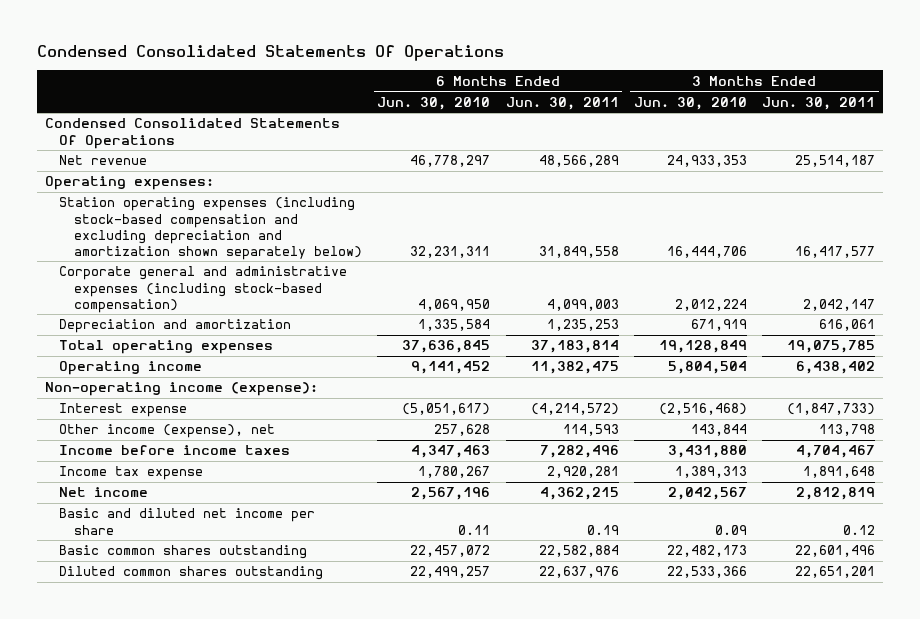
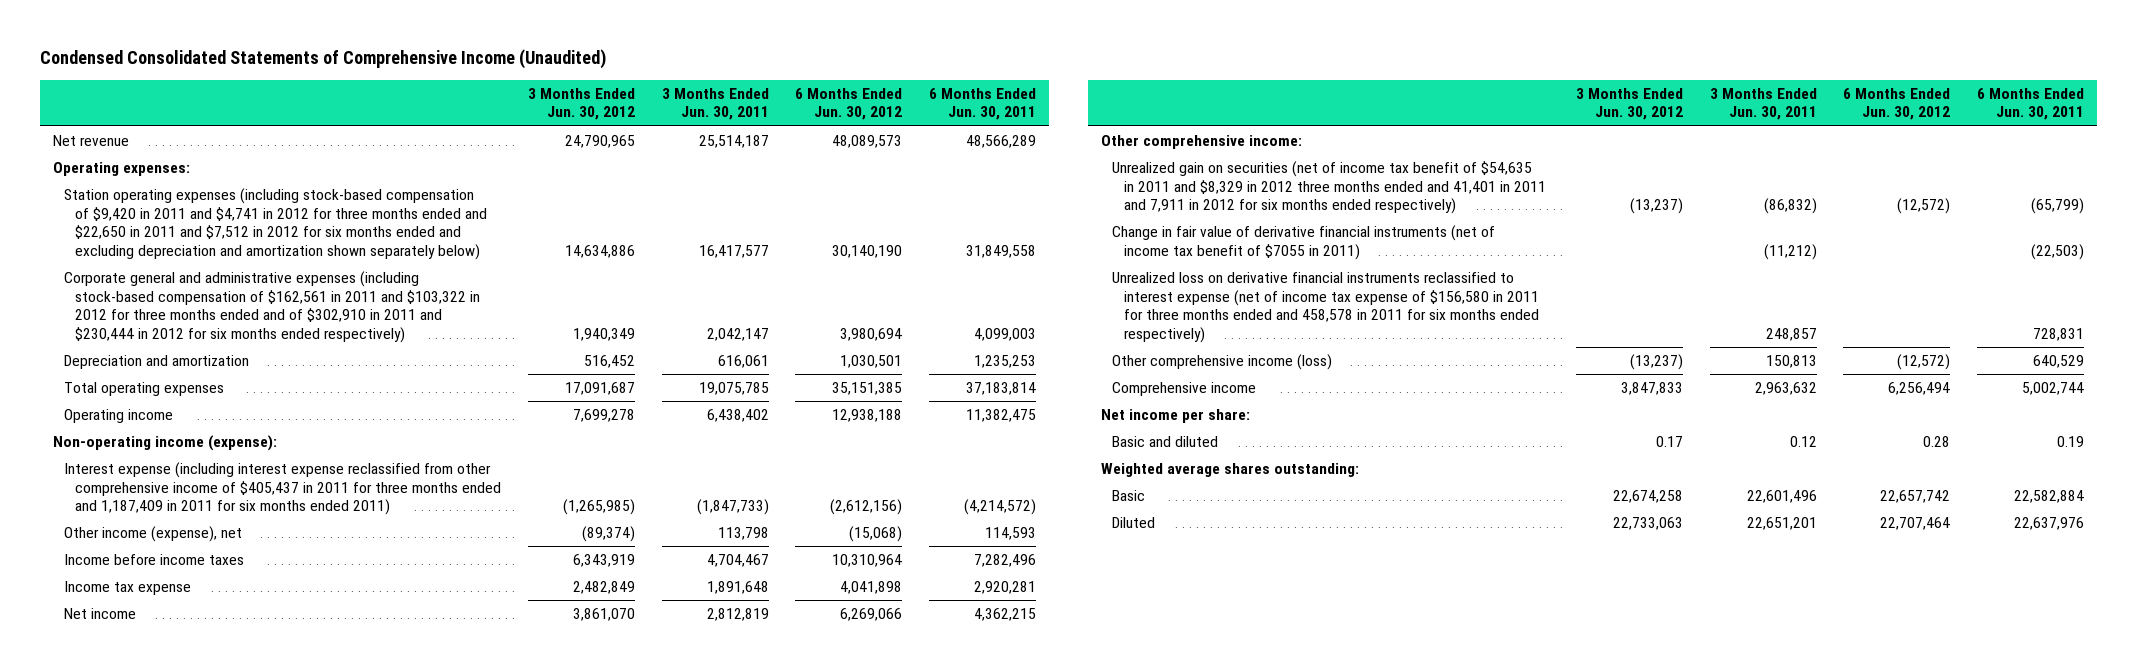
- Condensed Consolidated Statements Of Operations
+ Condensed Consolidated Statements of Comprehensive Income (Unaudited)
- | 6 Months Ended Jun. 30, 2010 | 6 Months Ended Jun. 30, 2011 | 3 Months Ended Jun. 30, 2010 | 3 Months Ended Jun. 30, 2011
+ | 3 Months Ended Jun. 30, 2012 | 3 Months Ended Jun. 30, 2011 | 6 Months Ended Jun. 30, 2012 | 6 Months Ended Jun. 30, 2011
- Condensed Consolidated Statements Of Operations
- Station operating expenses (including stock-based compensation and excluding depreciation and amortization shown separately below) | 32,231,311 | 31,849,558 | 16,444,706 | 16,417,577
- Corporate general and administrative expenses (including stock-based compensation) | 4,069,950 | 4,099,003 | 2,012,224 | 2,042,147
+ Station operating expenses (including stock-based compensation of $9,420 in 2011 and $4,741 in 2012 for three months ended and $22,650 in 2011 and $7,512 in 2012 for six months ended and excluding depreciation and amortization shown separately below) | 14,634,886 | 16,417,577 | 30,140,190 | 31,849,558
+ Corporate general and administrative expenses (including stock-based compensation of $162,561 in 2011 and $103,322 in 2012 for three months ended and of $302,910 in 2011 and $230,444 in 2012 for six months ended respectively) | 1,940,349 | 2,042,147 | 3,980,694 | 4,099,003
- Interest expense | (5,051,617) | (4,214,572) | (2,516,468) | (1,847,733)
+ Interest expense (including interest expense reclassified from other comprehensive income of $405,437 in 2011 for three months ended and 1,187,409 in 2011 for six months ended 2011) | (1,265,985) | (1,847,733) | (2,612,156) | (4,214,572)
- Basic and diluted net income per share | 0.11 | 0.19 | 0.09 | 0.12
- Basic common shares outstanding | 22,457,072 | 22,582,884 | 22,482,173 | 22,601,496
- Diluted common shares outstanding | 22,499,257 | 22,637,976 | 22,533,366 | 22,651,201
+ Other comprehensive income:
+ Unrealized gain on securities (net of income tax benefit of $54,635 in 2011 and $8,329 in 2012 three months ended and 41,401 in 2011 and 7,911 in 2012 for six months ended respectively) | (13,237) | (86,832) | (12,572) | (65,799)
+ Change in fair value of derivative financial instruments (net of income tax benefit of $7055 in 2011) | | (11,212) | | (22,503)
+ Unrealized loss on derivative financial instruments reclassified to interest expense (net of income tax expense of $156,580 in 2011 for three months ended and 458,578 in 2011 for six months ended respectively) | | 248,857 | | 728,831
+ Other comprehensive income (loss) | (13,237) | 150,813 | (12,572) | 640,529
+ Comprehensive income | 3,847,833 | 2,963,632 | 6,256,494 | 5,002,744
+ Net income per share:
+ Basic and diluted | 0.17 | 0.12 | 0.28 | 0.19
+ Weighted average shares outstanding:
+ Basic | 22,674,258 | 22,601,496 | 22,657,742 | 22,582,884
+ Diluted | 22,733,063 | 22,651,201 | 22,707,464 | 22,637,976

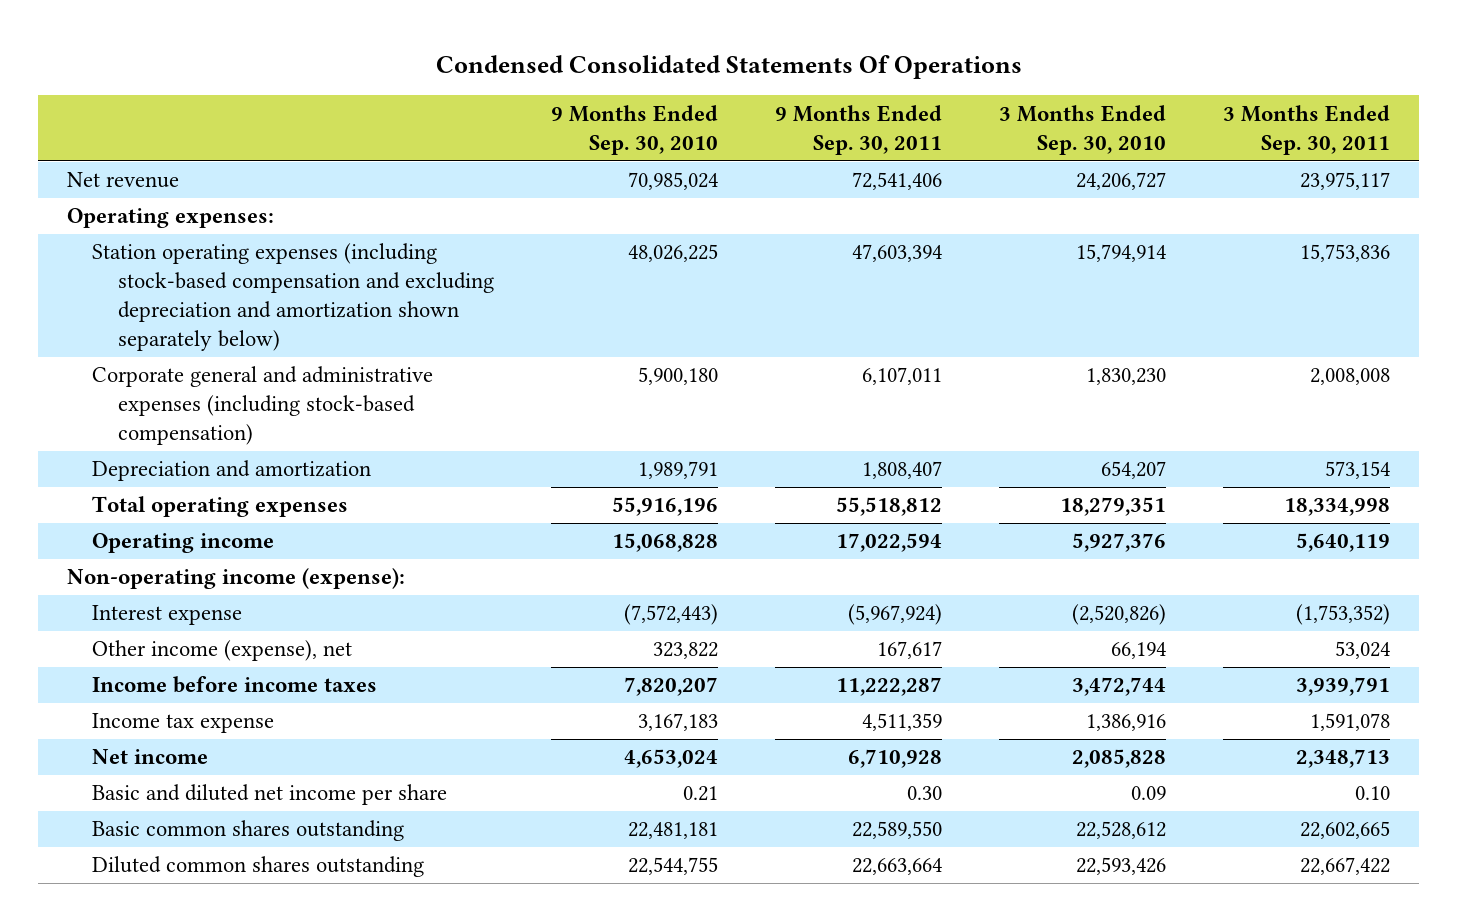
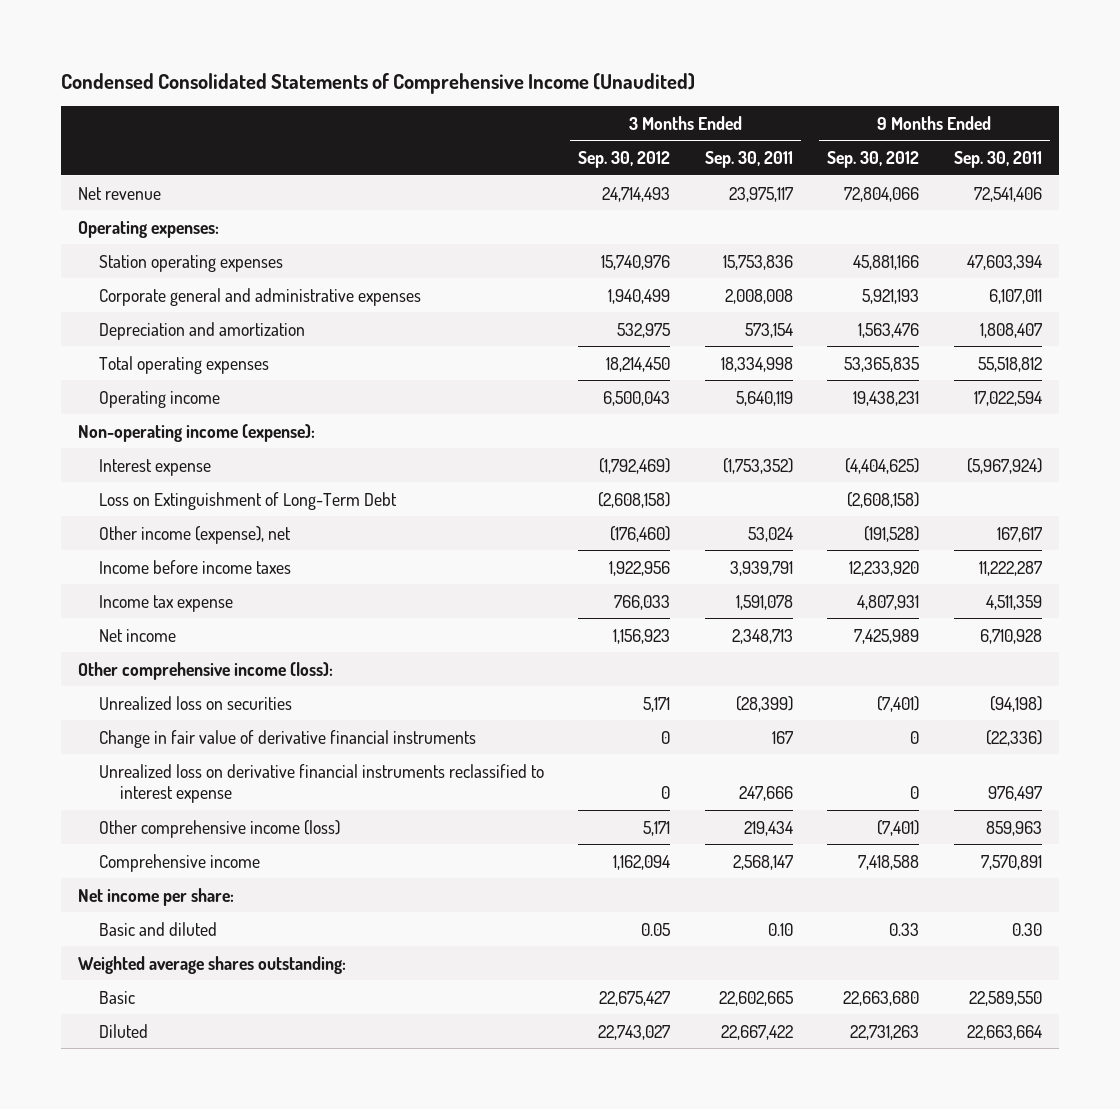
- Condensed Consolidated Statements Of Operations
+ Condensed Consolidated Statements of Comprehensive Income (Unaudited)
- | 9 Months Ended Sep. 30, 2010 | 9 Months Ended Sep. 30, 2011 | 3 Months Ended Sep. 30, 2010 | 3 Months Ended Sep. 30, 2011
+ | 3 Months Ended Sep. 30, 2012 | 3 Months Ended Sep. 30, 2011 | 9 Months Ended Sep. 30, 2012 | 9 Months Ended Sep. 30, 2011
- Station operating expenses (including stock-based compensation and excluding depreciation and amortization shown separately below) | 48,026,225 | 47,603,394 | 15,794,914 | 15,753,836
- Corporate general and administrative expenses (including stock-based compensation) | 5,900,180 | 6,107,011 | 1,830,230 | 2,008,008
+ Station operating expenses | 15,740,976 | 15,753,836 | 45,881,166 | 47,603,394
+ Corporate general and administrative expenses | 1,940,499 | 2,008,008 | 5,921,193 | 6,107,011
+ Loss on Extinguishment of Long-Term Debt | (2,608,158) | | (2,608,158) |
- Basic and diluted net income per share | 0.21 | 0.30 | 0.09 | 0.10
- Basic common shares outstanding | 22,481,181 | 22,589,550 | 22,528,612 | 22,602,665
- Diluted common shares outstanding | 22,544,755 | 22,663,664 | 22,593,426 | 22,667,422
+ Other comprehensive income (loss):
+ Unrealized loss on securities | 5,171 | (28,399) | (7,401) | (94,198)
+ Change in fair value of derivative financial instruments | 0 | 167 | 0 | (22,336)
+ Unrealized loss on derivative financial instruments reclassified to interest expense | 0 | 247,666 | 0 | 976,497
+ Other comprehensive income (loss) | 5,171 | 219,434 | (7,401) | 859,963
+ Comprehensive income | 1,162,094 | 2,568,147 | 7,418,588 | 7,570,891
+ Net income per share:
+ Basic and diluted | 0.05 | 0.10 | 0.33 | 0.30
+ Weighted average shares outstanding:
+ Basic | 22,675,427 | 22,602,665 | 22,663,680 | 22,589,550
+ Diluted | 22,743,027 | 22,667,422 | 22,731,263 | 22,663,664

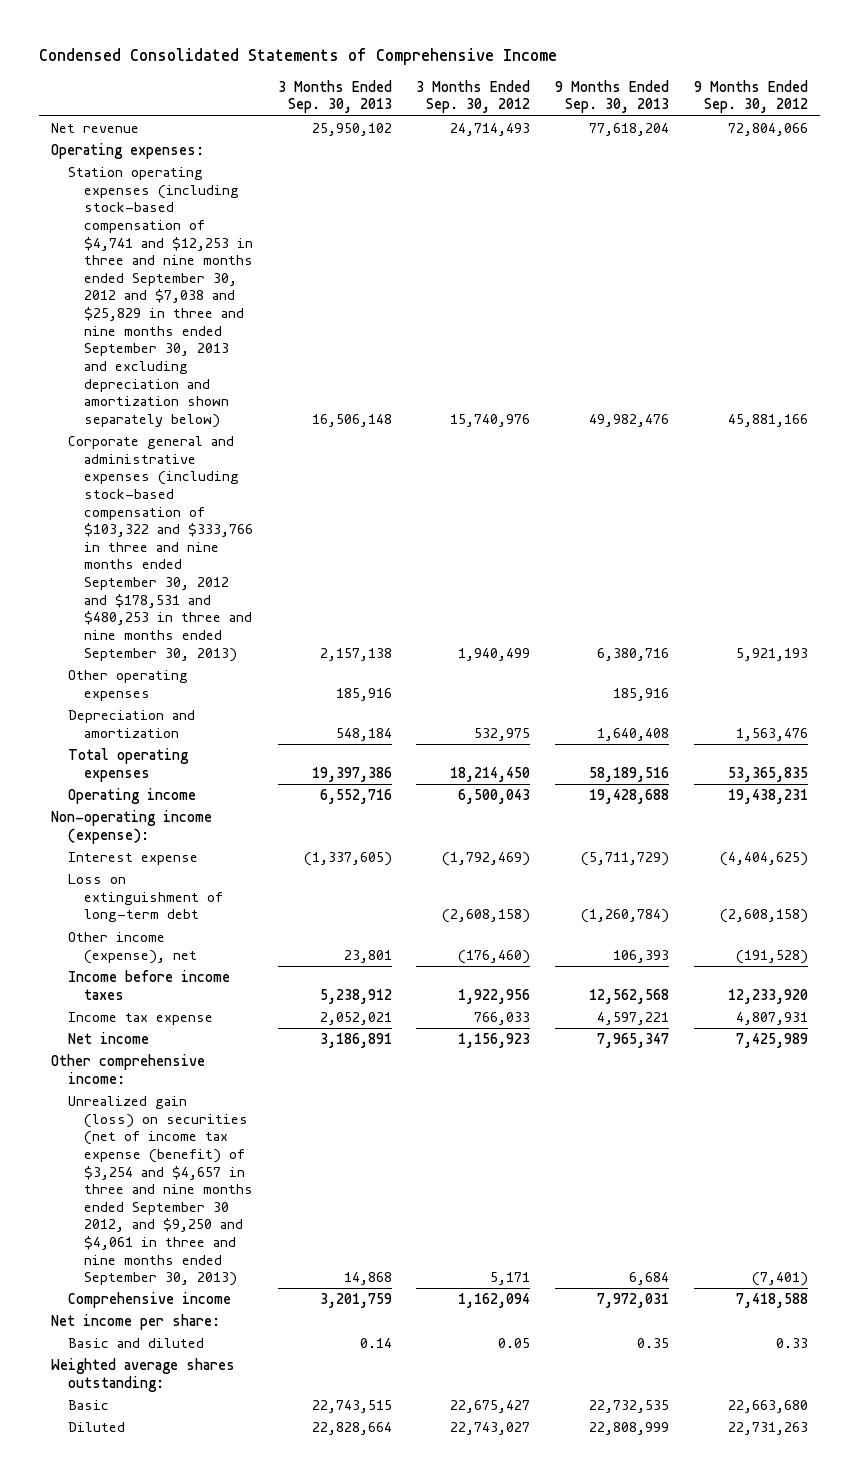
- Condensed Consolidated Statements of Comprehensive Income (Unaudited)
+ Condensed Consolidated Statements of Comprehensive Income
- | 3 Months Ended Sep. 30, 2012 | 3 Months Ended Sep. 30, 2011 | 9 Months Ended Sep. 30, 2012 | 9 Months Ended Sep. 30, 2011
+ | 3 Months Ended Sep. 30, 2013 | 3 Months Ended Sep. 30, 2012 | 9 Months Ended Sep. 30, 2013 | 9 Months Ended Sep. 30, 2012
- Station operating expenses | 15,740,976 | 15,753,836 | 45,881,166 | 47,603,394
- Corporate general and administrative expenses | 1,940,499 | 2,008,008 | 5,921,193 | 6,107,011
+ Station operating expenses (including stock-based compensation of $4,741 and $12,253 in three and nine months ended September 30, 2012 and $7,038 and $25,829 in three and nine months ended September 30, 2013 and excluding depreciation and amortization shown separately below) | 16,506,148 | 15,740,976 | 49,982,476 | 45,881,166
+ Corporate general and administrative expenses (including stock-based compensation of $103,322 and $333,766 in three and nine months ended September 30, 2012 and $178,531 and $480,253 in three and nine months ended September 30, 2013) | 2,157,138 | 1,940,499 | 6,380,716 | 5,921,193
+ Other operating expenses | 185,916 | | 185,916 |
- Loss on Extinguishment of Long-Term Debt | (2,608,158) | | (2,608,158) |
+ Loss on extinguishment of long-term debt | | (2,608,158) | (1,260,784) | (2,608,158)
- Other comprehensive income (loss):
- Unrealized loss on securities | 5,171 | (28,399) | (7,401) | (94,198)
- Change in fair value of derivative financial instruments | 0 | 167 | 0 | (22,336)
- Unrealized loss on derivative financial instruments reclassified to interest expense | 0 | 247,666 | 0 | 976,497
- Other comprehensive income (loss) | 5,171 | 219,434 | (7,401) | 859,963
+ Other comprehensive income:
+ Unrealized gain (loss) on securities (net of income tax expense (benefit) of $3,254 and $4,657 in three and nine months ended September 30 2012, and $9,250 and $4,061 in three and nine months ended September 30, 2013) | 14,868 | 5,171 | 6,684 | (7,401)

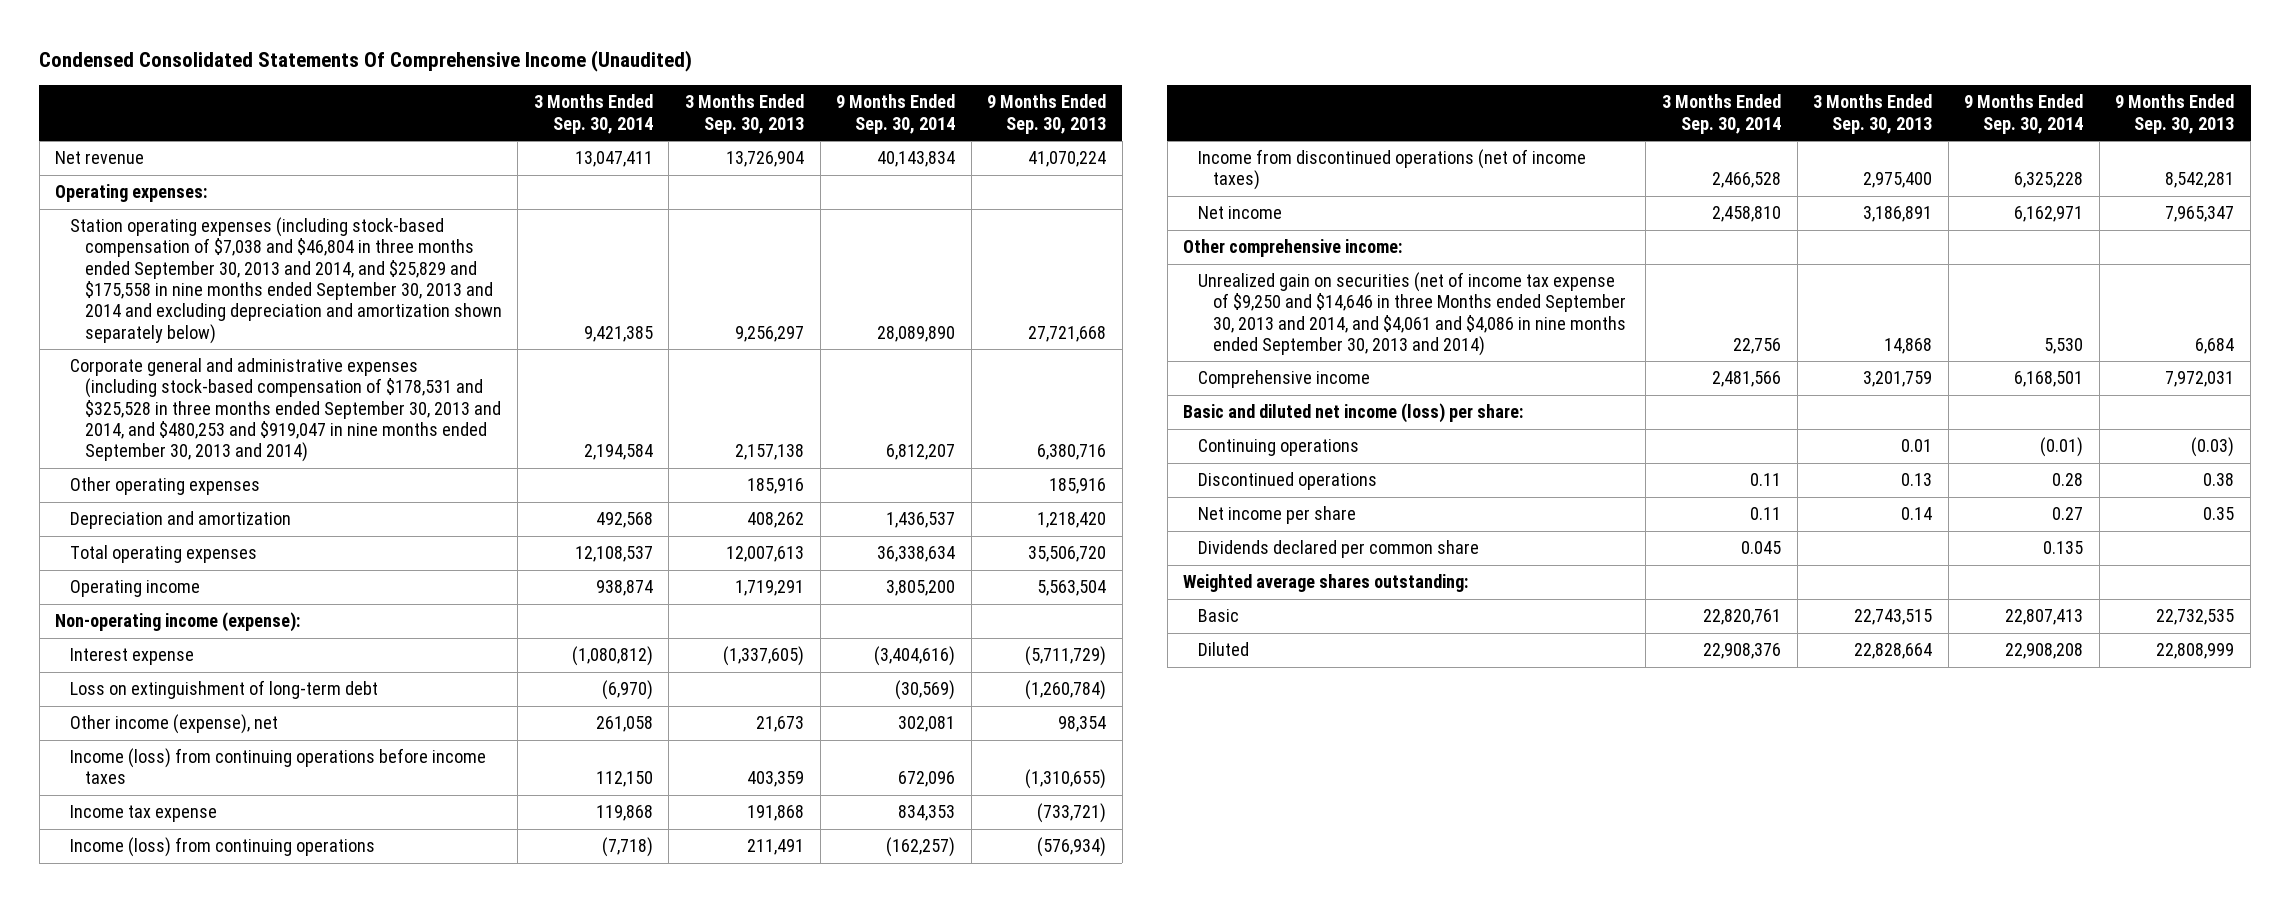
- Condensed Consolidated Statements of Comprehensive Income
+ Condensed Consolidated Statements Of Comprehensive Income (Unaudited)
- | 3 Months Ended Sep. 30, 2013 | 3 Months Ended Sep. 30, 2012 | 9 Months Ended Sep. 30, 2013 | 9 Months Ended Sep. 30, 2012
+ | 3 Months Ended Sep. 30, 2014 | 3 Months Ended Sep. 30, 2013 | 9 Months Ended Sep. 30, 2014 | 9 Months Ended Sep. 30, 2013
- Net revenue | 25,950,102 | 24,714,493 | 77,618,204 | 72,804,066
+ Net revenue | 13,047,411 | 13,726,904 | 40,143,834 | 41,070,224
- Station operating expenses (including stock-based compensation of $4,741 and $12,253 in three and nine months ended September 30, 2012 and $7,038 and $25,829 in three and nine months ended September 30, 2013 and excluding depreciation and amortization shown separately below) | 16,506,148 | 15,740,976 | 49,982,476 | 45,881,166
- Corporate general and administrative expenses (including stock-based compensation of $103,322 and $333,766 in three and nine months ended September 30, 2012 and $178,531 and $480,253 in three and nine months ended September 30, 2013) | 2,157,138 | 1,940,499 | 6,380,716 | 5,921,193
+ Station operating expenses (including stock-based compensation of $7,038 and $46,804 in three months ended September 30, 2013 and 2014, and $25,829 and $175,558 in nine months ended September 30, 2013 and 2014 and excluding depreciation and amortization shown separately below) | 9,421,385 | 9,256,297 | 28,089,890 | 27,721,668
+ Corporate general and administrative expenses (including stock-based compensation of $178,531 and $325,528 in three months ended September 30, 2013 and 2014, and $480,253 and $919,047 in nine months ended September 30, 2013 and 2014) | 2,194,584 | 2,157,138 | 6,812,207 | 6,380,716
- Depreciation and amortization | 548,184 | 532,975 | 1,640,408 | 1,563,476
- Total operating expenses | 19,397,386 | 18,214,450 | 58,189,516 | 53,365,835
- Operating income | 6,552,716 | 6,500,043 | 19,428,688 | 19,438,231
+ Depreciation and amortization | 492,568 | 408,262 | 1,436,537 | 1,218,420
+ Total operating expenses | 12,108,537 | 12,007,613 | 36,338,634 | 35,506,720
+ Operating income | 938,874 | 1,719,291 | 3,805,200 | 5,563,504
- Other income (expense), net | 23,801 | (176,460) | 106,393 | (191,528)
- Income before income taxes | 5,238,912 | 1,922,956 | 12,562,568 | 12,233,920
- Income tax expense | 2,052,021 | 766,033 | 4,597,221 | 4,807,931
+ Other income (expense), net | 261,058 | 21,673 | 302,081 | 98,354
+ Income (loss) from continuing operations before income taxes | 112,150 | 403,359 | 672,096 | (1,310,655)
+ Income tax expense | 119,868 | 191,868 | 834,353 | (733,721)
+ Income (loss) from continuing operations | (7,718) | 211,491 | (162,257) | (576,934)
+ Income from discontinued operations (net of income taxes) | 2,466,528 | 2,975,400 | 6,325,228 | 8,542,281
- Unrealized gain (loss) on securities (net of income tax expense (benefit) of $3,254 and $4,657 in three and nine months ended September 30 2012, and $9,250 and $4,061 in three and nine months ended September 30, 2013) | 14,868 | 5,171 | 6,684 | (7,401)
+ Unrealized gain on securities (net of income tax expense of $9,250 and $14,646 in three Months ended September 30, 2013 and 2014, and $4,061 and $4,086 in nine months ended September 30, 2013 and 2014) | 22,756 | 14,868 | 5,530 | 6,684
- Net income per share:
- Basic and diluted | 0.14 | 0.05 | 0.35 | 0.33
+ Basic and diluted net income (loss) per share:
+ Continuing operations | | 0.01 | (0.01) | (0.03)
+ Discontinued operations | 0.11 | 0.13 | 0.28 | 0.38
+ Net income per share | 0.11 | 0.14 | 0.27 | 0.35
+ Dividends declared per common share | 0.045 | | 0.135 |

